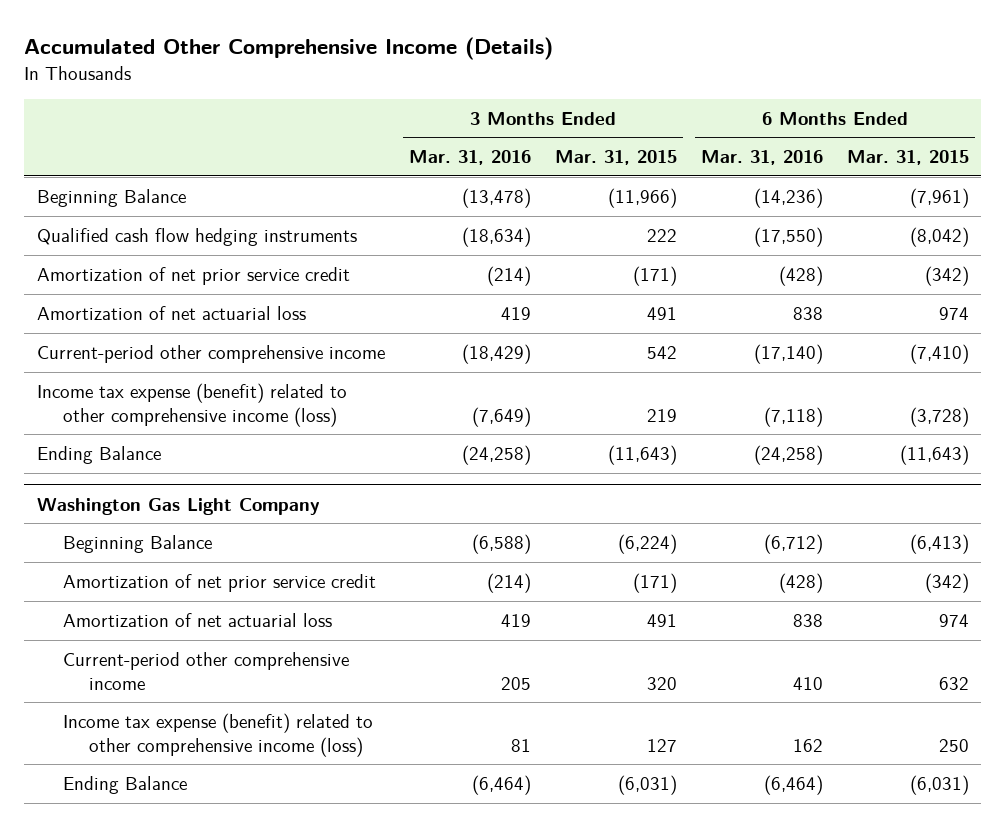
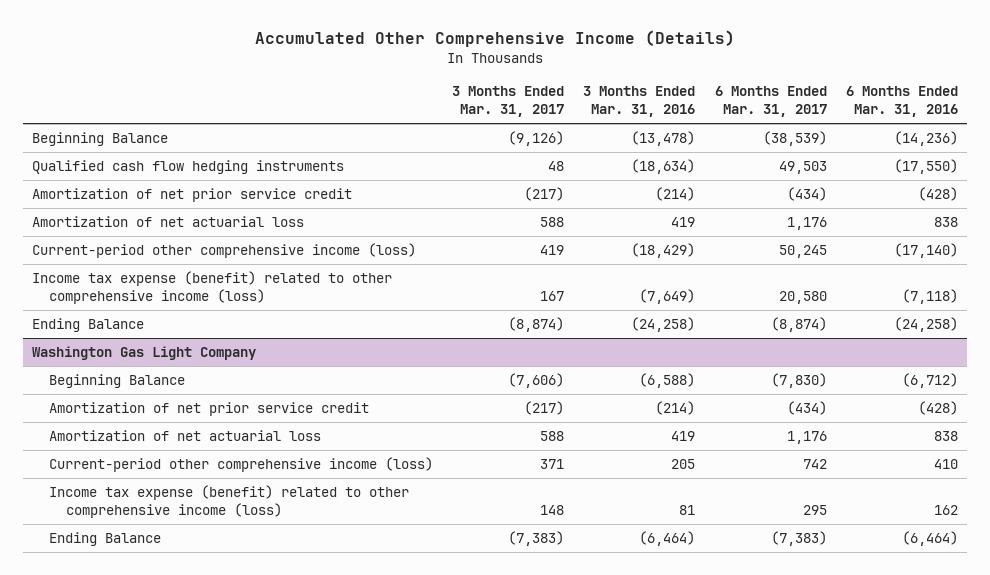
- | 3 Months Ended Mar. 31, 2016 | 3 Months Ended Mar. 31, 2015 | 6 Months Ended Mar. 31, 2016 | 6 Months Ended Mar. 31, 2015
+ | 3 Months Ended Mar. 31, 2017 | 3 Months Ended Mar. 31, 2016 | 6 Months Ended Mar. 31, 2017 | 6 Months Ended Mar. 31, 2016
- Current-period other comprehensive income | (18,429) | 542 | (17,140) | (7,410)
+ Current-period other comprehensive income (loss) | 419 | (18,429) | 50,245 | (17,140)
@ Washington Gas Light Company
- Current-period other comprehensive income | 205 | 320 | 410 | 632
+ Current-period other comprehensive income (loss) | 371 | 205 | 742 | 410

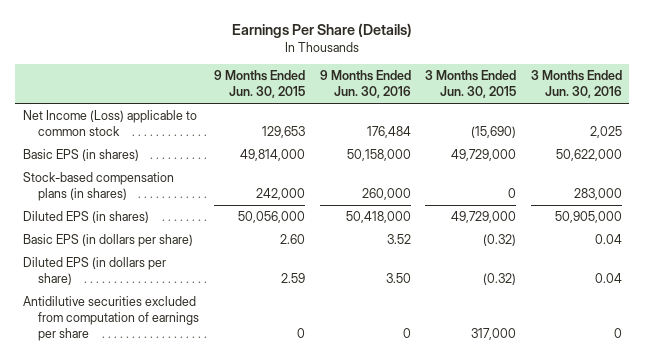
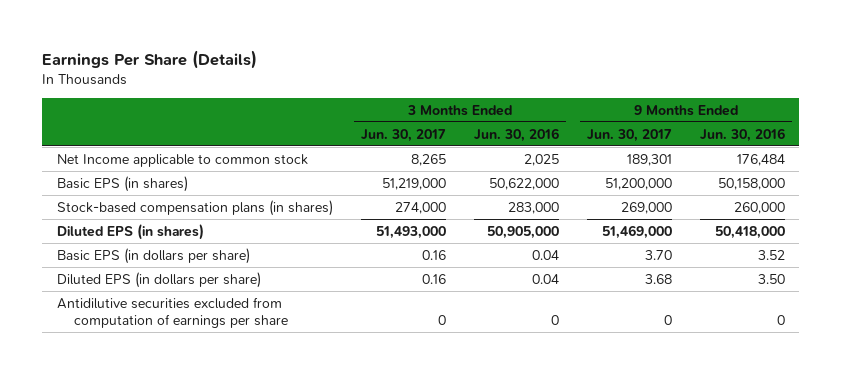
- | 9 Months Ended Jun. 30, 2015 | 9 Months Ended Jun. 30, 2016 | 3 Months Ended Jun. 30, 2015 | 3 Months Ended Jun. 30, 2016
+ | 3 Months Ended Jun. 30, 2017 | 3 Months Ended Jun. 30, 2016 | 9 Months Ended Jun. 30, 2017 | 9 Months Ended Jun. 30, 2016
- Net Income (Loss) applicable to common stock | 129,653 | 176,484 | (15,690) | 2,025
+ Net Income applicable to common stock | 8,265 | 2,025 | 189,301 | 176,484

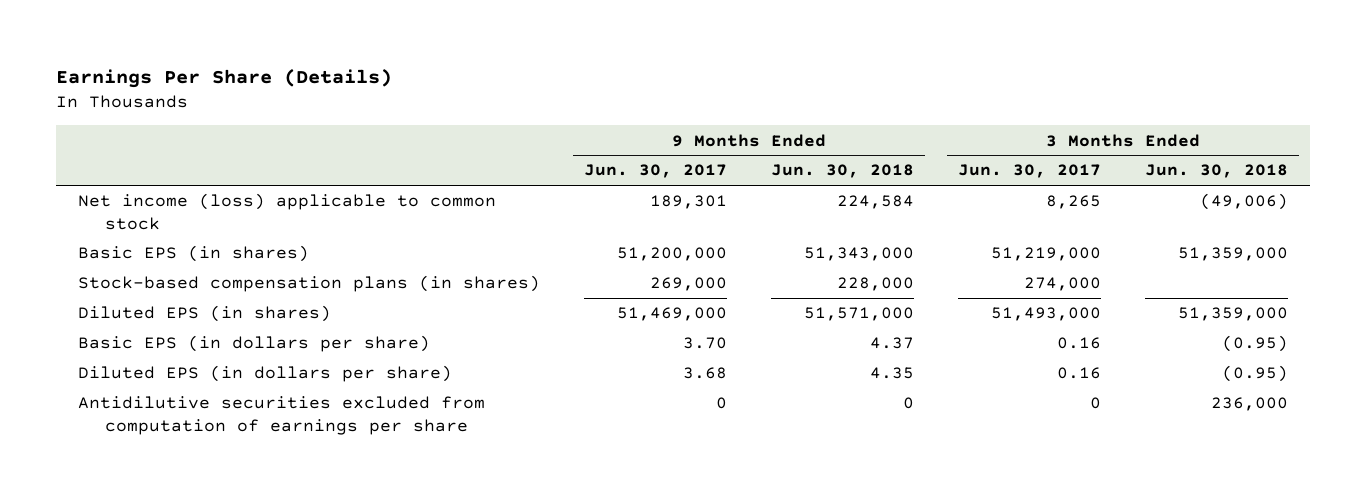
- | 3 Months Ended Jun. 30, 2017 | 3 Months Ended Jun. 30, 2016 | 9 Months Ended Jun. 30, 2017 | 9 Months Ended Jun. 30, 2016
+ | 9 Months Ended Jun. 30, 2017 | 9 Months Ended Jun. 30, 2018 | 3 Months Ended Jun. 30, 2017 | 3 Months Ended Jun. 30, 2018
- Net Income applicable to common stock | 8,265 | 2,025 | 189,301 | 176,484
+ Net income (loss) applicable to common stock | 189,301 | 224,584 | 8,265 | (49,006)

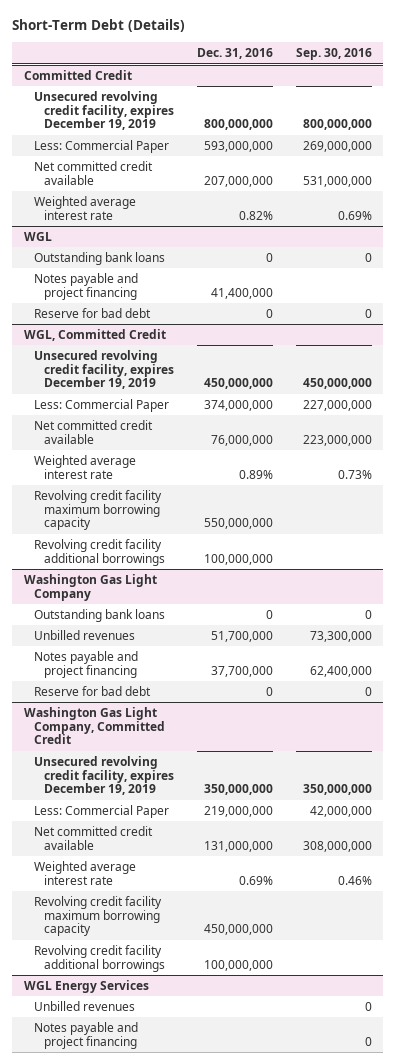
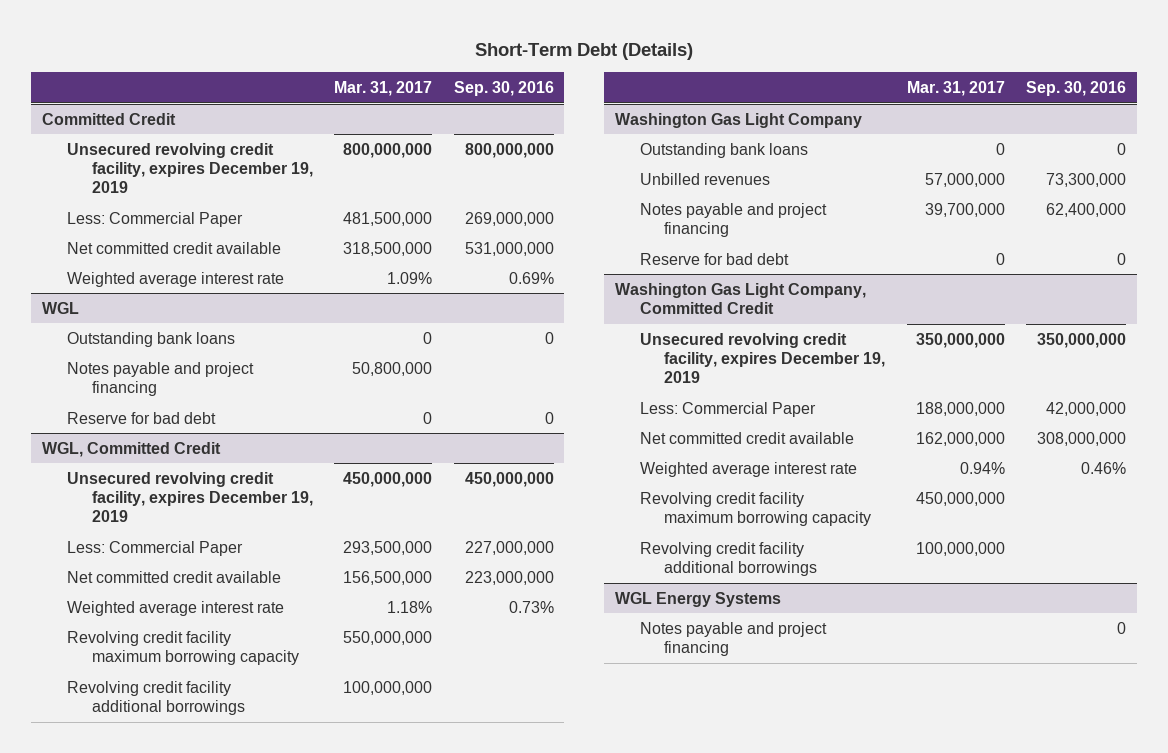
- | Dec. 31, 2016 | Sep. 30, 2016
+ | Mar. 31, 2017 | Sep. 30, 2016
- WGL Energy Services
- Unbilled revenues | | 0
+ WGL Energy Systems

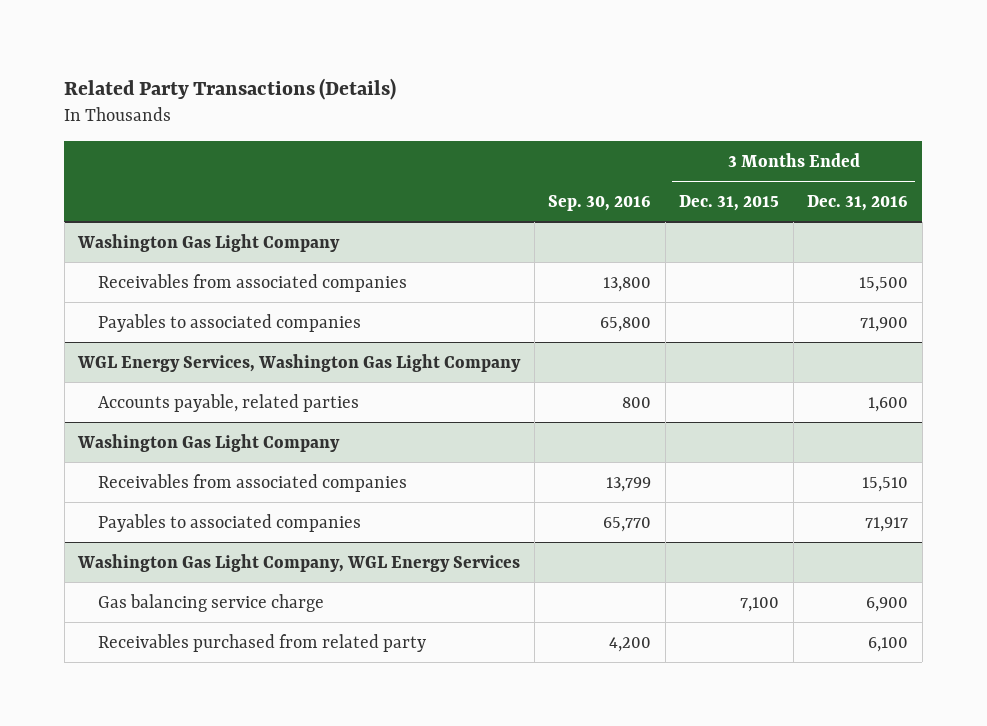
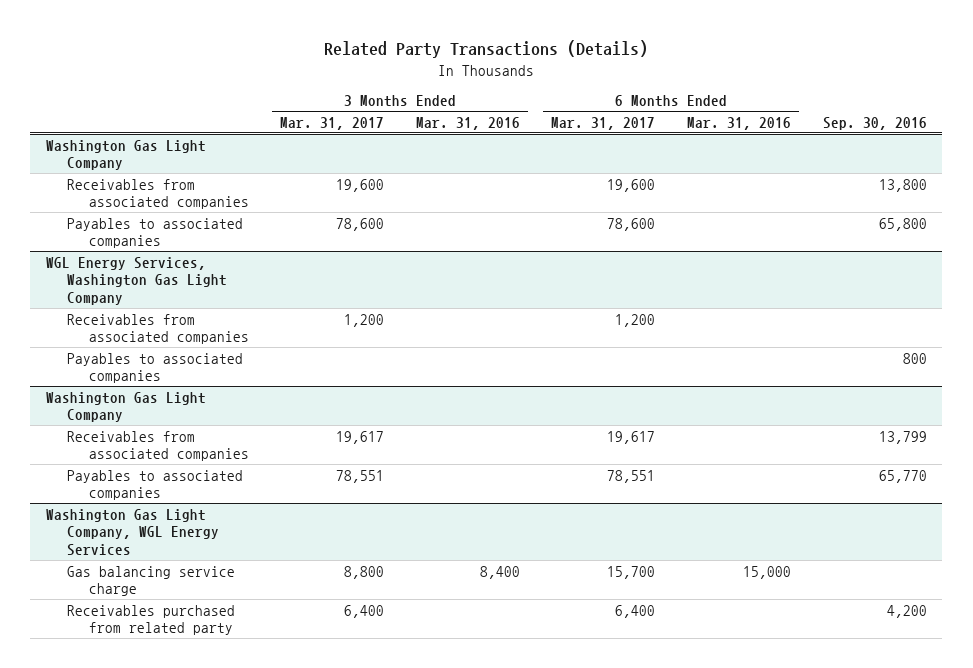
- | Sep. 30, 2016 | 3 Months Ended Dec. 31, 2015 | 3 Months Ended Dec. 31, 2016
+ | 3 Months Ended Mar. 31, 2017 | 3 Months Ended Mar. 31, 2016 | 6 Months Ended Mar. 31, 2017 | 6 Months Ended Mar. 31, 2016 | Sep. 30, 2016
@ WGL Energy Services, Washington Gas Light Company
- Accounts payable, related parties | 800 | | 1,600
+ Receivables from associated companies | 1,200 | | 1,200 | |
+ Payables to associated companies | | | | | 800

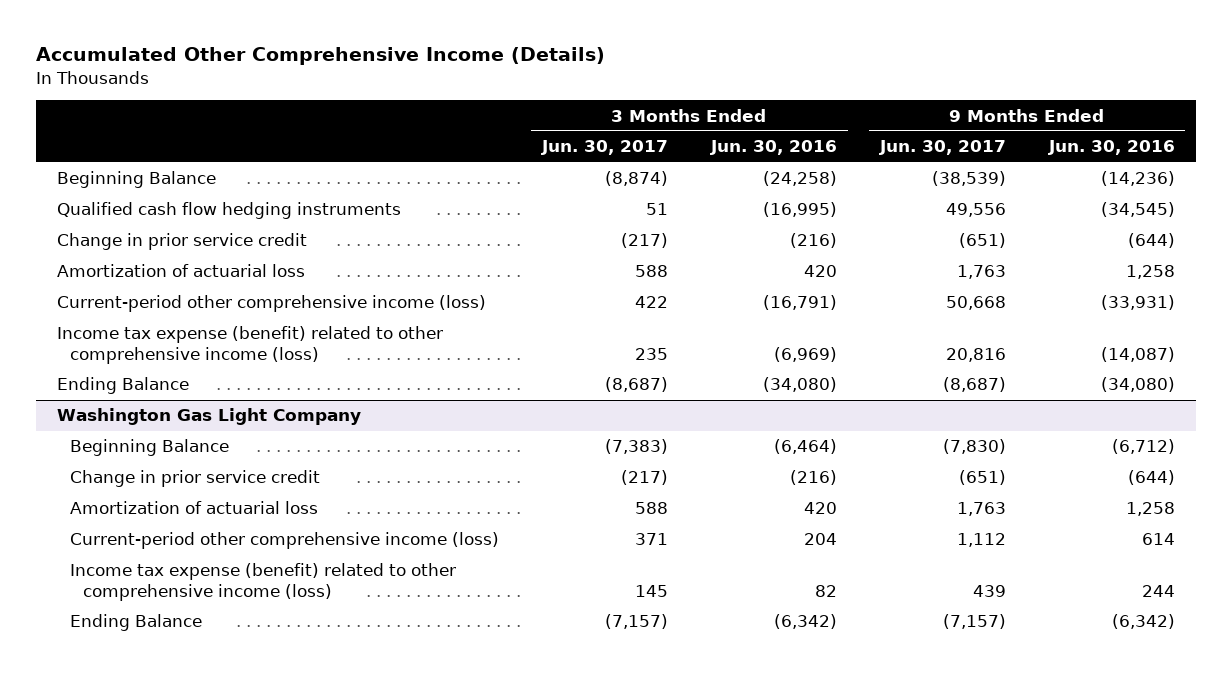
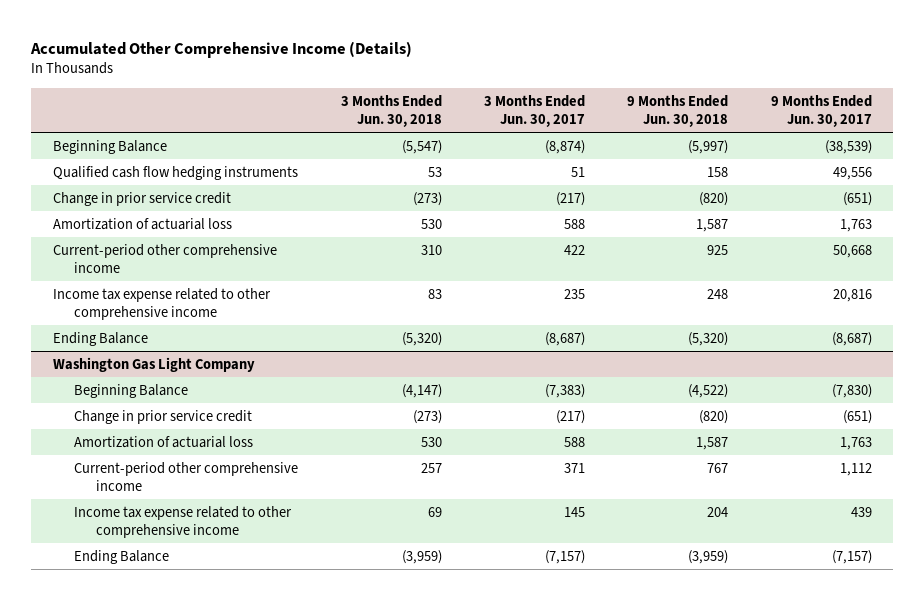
- | 3 Months Ended Jun. 30, 2017 | 3 Months Ended Jun. 30, 2016 | 9 Months Ended Jun. 30, 2017 | 9 Months Ended Jun. 30, 2016
+ | 3 Months Ended Jun. 30, 2018 | 3 Months Ended Jun. 30, 2017 | 9 Months Ended Jun. 30, 2018 | 9 Months Ended Jun. 30, 2017
- Current-period other comprehensive income (loss) | 422 | (16,791) | 50,668 | (33,931)
- Income tax expense (benefit) related to other comprehensive income (loss) | 235 | (6,969) | 20,816 | (14,087)
+ Current-period other comprehensive income | 310 | 422 | 925 | 50,668
+ Income tax expense related to other comprehensive income | 83 | 235 | 248 | 20,816
@ Washington Gas Light Company
- Current-period other comprehensive income (loss) | 371 | 204 | 1,112 | 614
- Income tax expense (benefit) related to other comprehensive income (loss) | 145 | 82 | 439 | 244
+ Current-period other comprehensive income | 257 | 371 | 767 | 1,112
+ Income tax expense related to other comprehensive income | 69 | 145 | 204 | 439

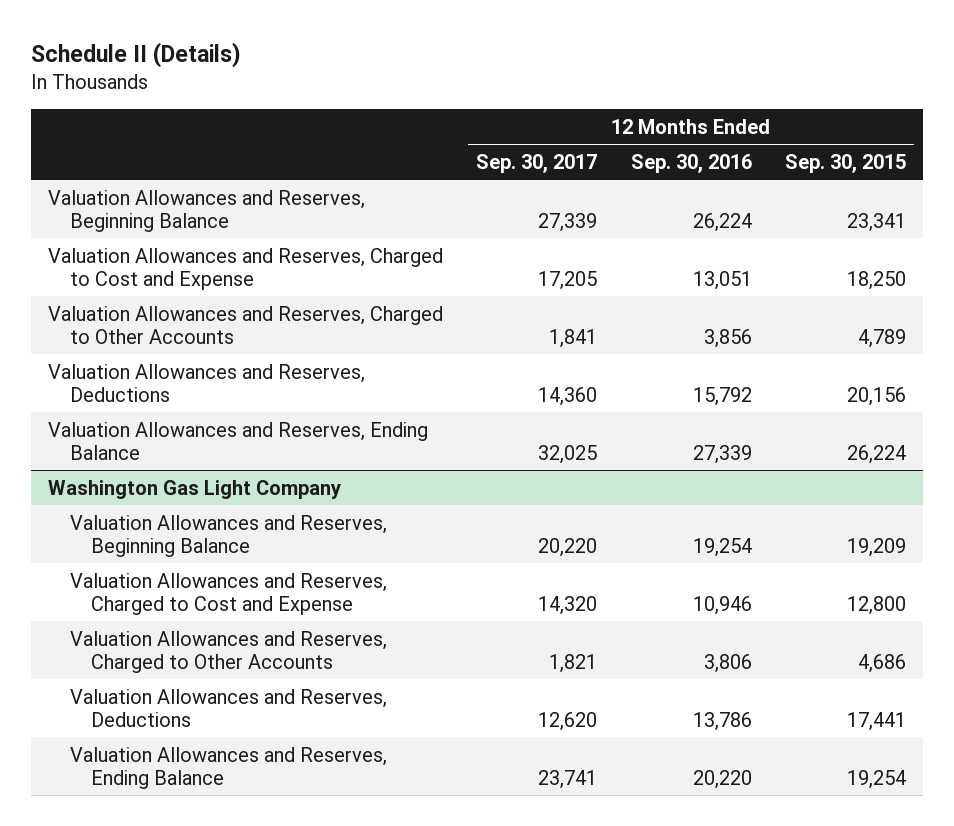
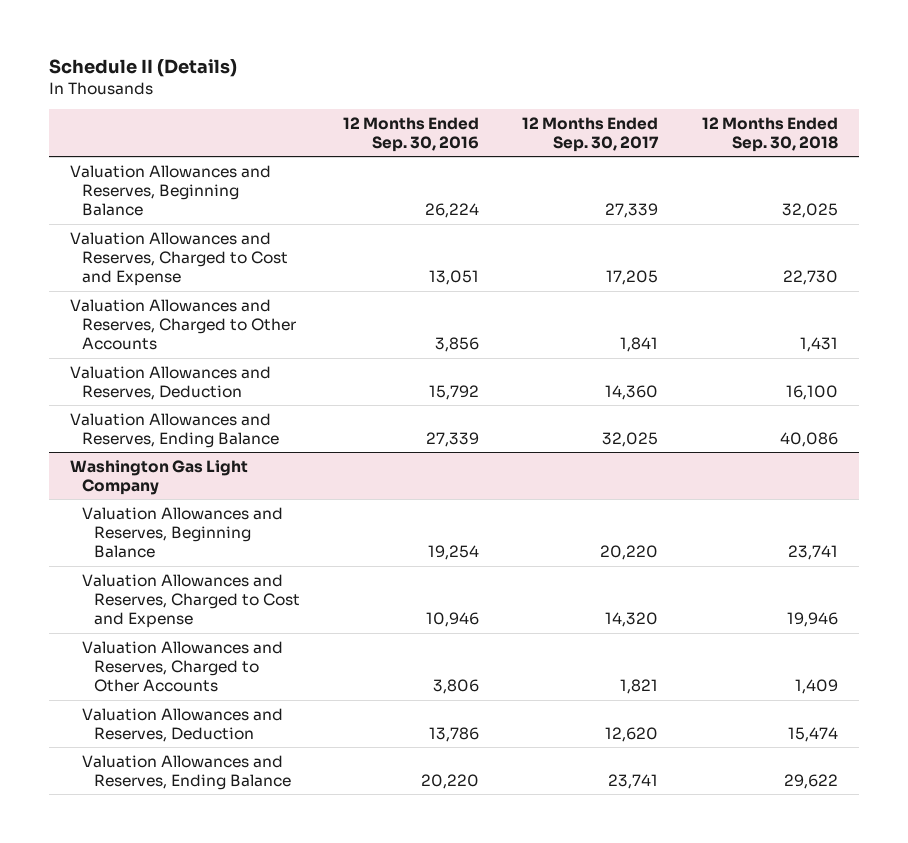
- | 12 Months Ended Sep. 30, 2017 | 12 Months Ended Sep. 30, 2016 | 12 Months Ended Sep. 30, 2015
+ | 12 Months Ended Sep. 30, 2016 | 12 Months Ended Sep. 30, 2017 | 12 Months Ended Sep. 30, 2018
- Valuation Allowances and Reserves, Deductions | 14,360 | 15,792 | 20,156
+ Valuation Allowances and Reserves, Deduction | 15,792 | 14,360 | 16,100
@ Washington Gas Light Company
- Valuation Allowances and Reserves, Deductions | 12,620 | 13,786 | 17,441
+ Valuation Allowances and Reserves, Deduction | 13,786 | 12,620 | 15,474

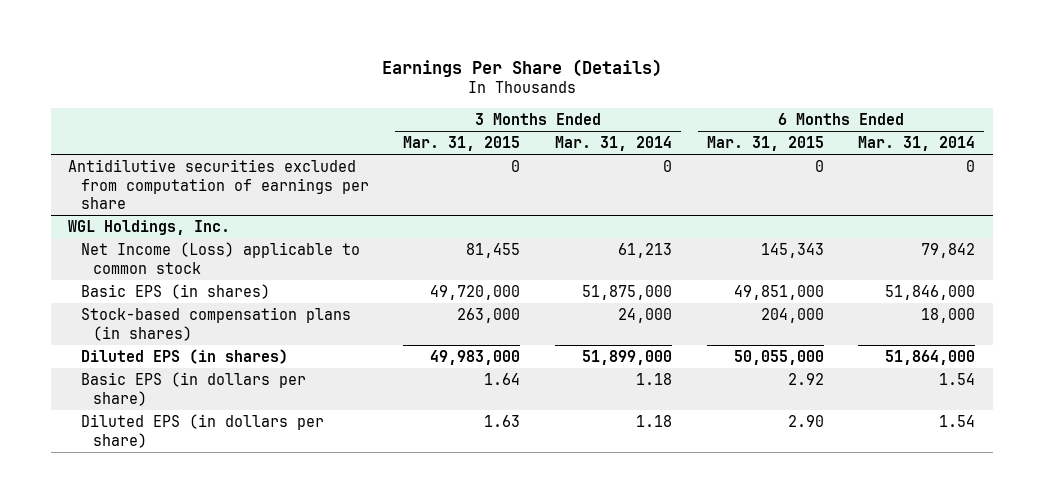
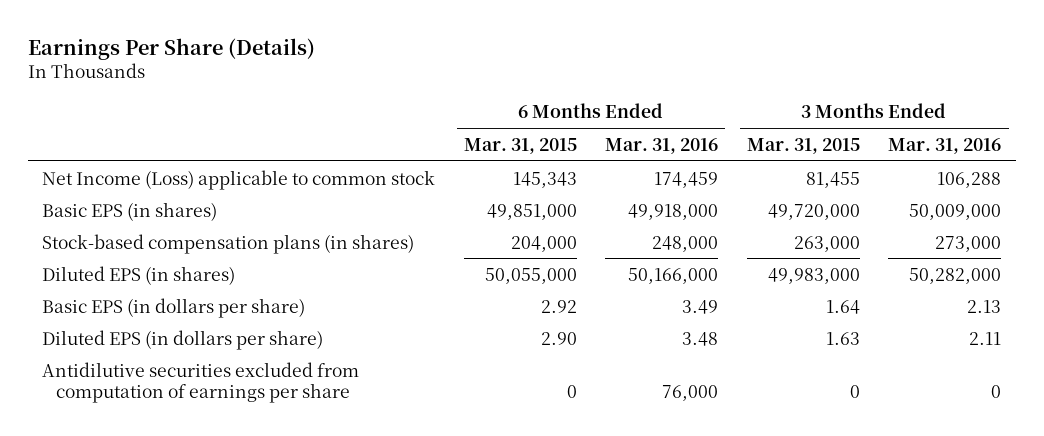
- | 3 Months Ended Mar. 31, 2015 | 3 Months Ended Mar. 31, 2014 | 6 Months Ended Mar. 31, 2015 | 6 Months Ended Mar. 31, 2014
+ | 6 Months Ended Mar. 31, 2015 | 6 Months Ended Mar. 31, 2016 | 3 Months Ended Mar. 31, 2015 | 3 Months Ended Mar. 31, 2016
- WGL Holdings, Inc.
moved down: Antidilutive securities excluded from computation of earnings per share | 0 | 76,000 | 0 | 0

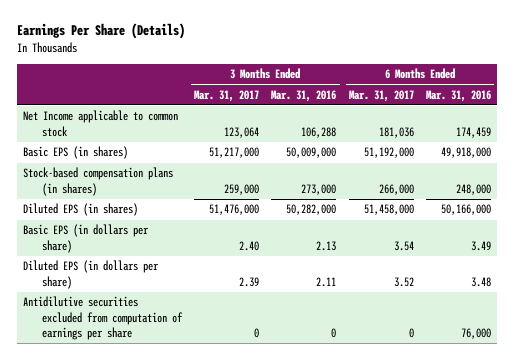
- | 6 Months Ended Mar. 31, 2015 | 6 Months Ended Mar. 31, 2016 | 3 Months Ended Mar. 31, 2015 | 3 Months Ended Mar. 31, 2016
+ | 3 Months Ended Mar. 31, 2017 | 3 Months Ended Mar. 31, 2016 | 6 Months Ended Mar. 31, 2017 | 6 Months Ended Mar. 31, 2016
- Net Income (Loss) applicable to common stock | 145,343 | 174,459 | 81,455 | 106,288
+ Net Income applicable to common stock | 123,064 | 106,288 | 181,036 | 174,459

